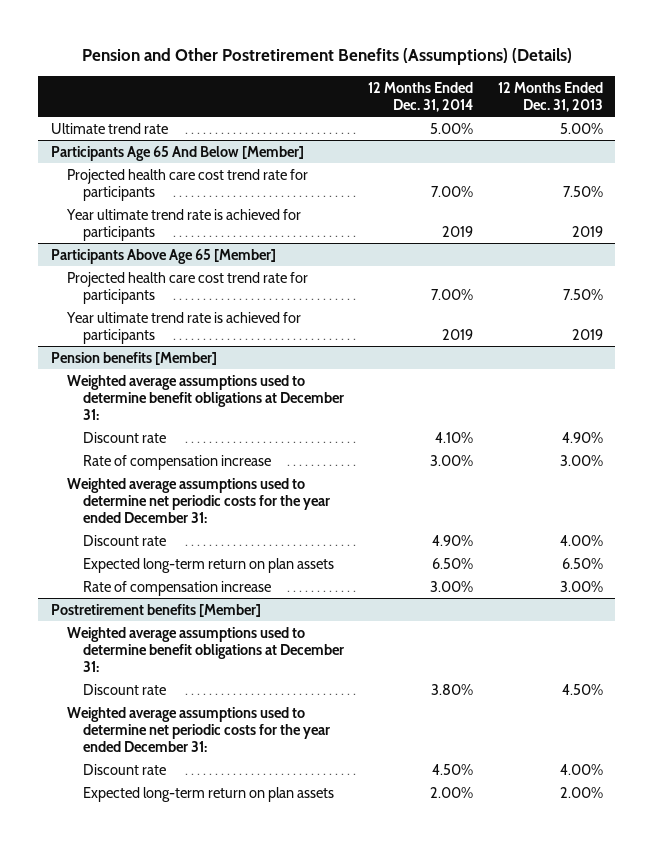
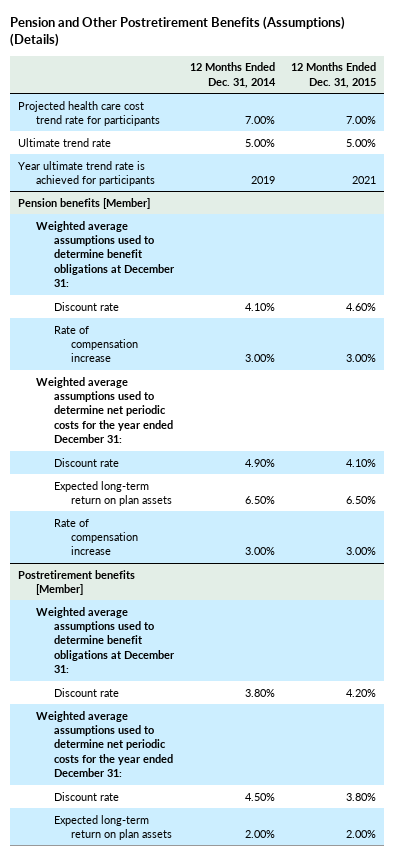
- | 12 Months Ended Dec. 31, 2014 | 12 Months Ended Dec. 31, 2013
+ | 12 Months Ended Dec. 31, 2014 | 12 Months Ended Dec. 31, 2015
- Participants Age 65 And Below [Member]
- Year ultimate trend rate is achieved for participants | 2019 | 2019
- Participants Above Age 65 [Member]
- Projected health care cost trend rate for participants | 7.00% | 7.50%
moved down: Ultimate trend rate | 5.00% | 5.00%

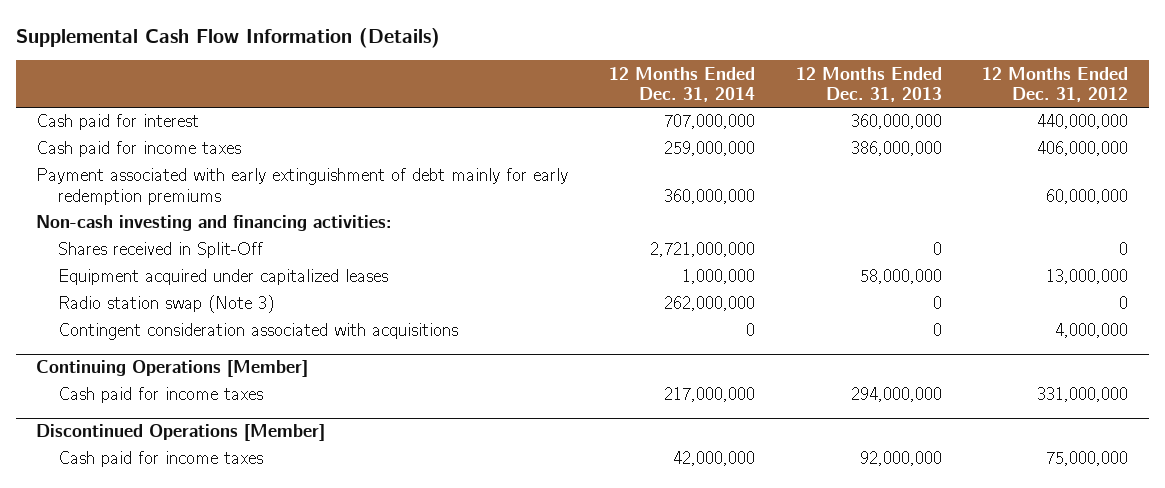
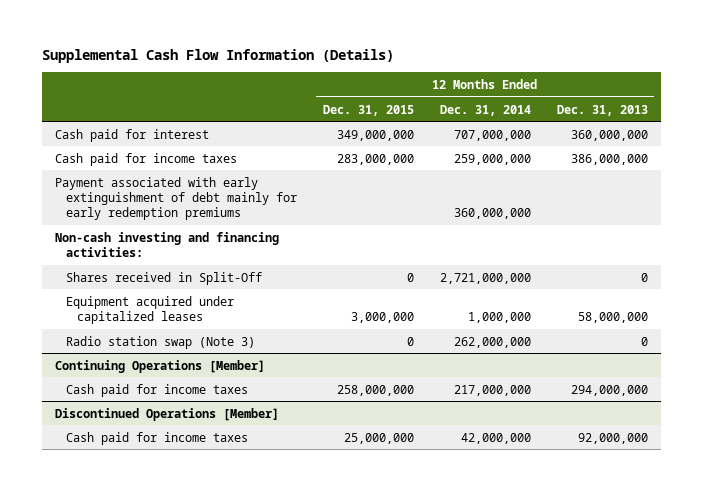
- | 12 Months Ended Dec. 31, 2014 | 12 Months Ended Dec. 31, 2013 | 12 Months Ended Dec. 31, 2012
+ | 12 Months Ended Dec. 31, 2015 | 12 Months Ended Dec. 31, 2014 | 12 Months Ended Dec. 31, 2013
- Contingent consideration associated with acquisitions | 0 | 0 | 4,000,000

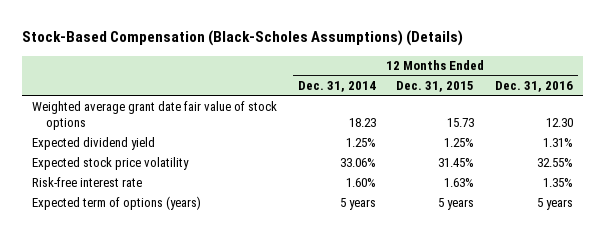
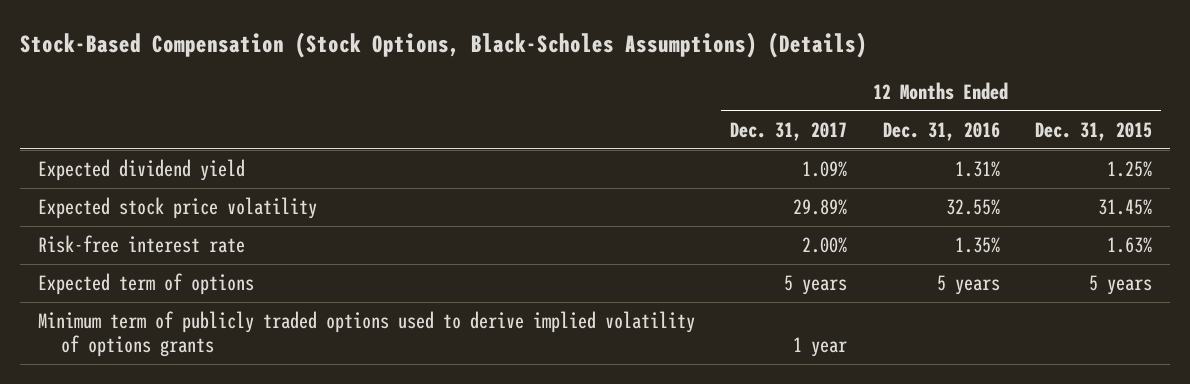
- Stock-Based Compensation (Black-Scholes Assumptions) (Details)
+ Stock-Based Compensation (Stock Options, Black-Scholes Assumptions) (Details)
- | 12 Months Ended Dec. 31, 2014 | 12 Months Ended Dec. 31, 2015 | 12 Months Ended Dec. 31, 2016
+ | 12 Months Ended Dec. 31, 2017 | 12 Months Ended Dec. 31, 2016 | 12 Months Ended Dec. 31, 2015
- Weighted average grant date fair value of stock options | 18.23 | 15.73 | 12.30
- Expected term of options (years) | 5 years | 5 years | 5 years
+ Expected term of options | 5 years | 5 years | 5 years
+ Minimum term of publicly traded options used to derive implied volatility of options grants | 1 year | |

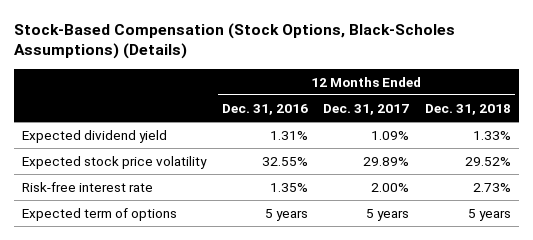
- | 12 Months Ended Dec. 31, 2017 | 12 Months Ended Dec. 31, 2016 | 12 Months Ended Dec. 31, 2015
+ | 12 Months Ended Dec. 31, 2016 | 12 Months Ended Dec. 31, 2017 | 12 Months Ended Dec. 31, 2018
- Minimum term of publicly traded options used to derive implied volatility of options grants | 1 year | |

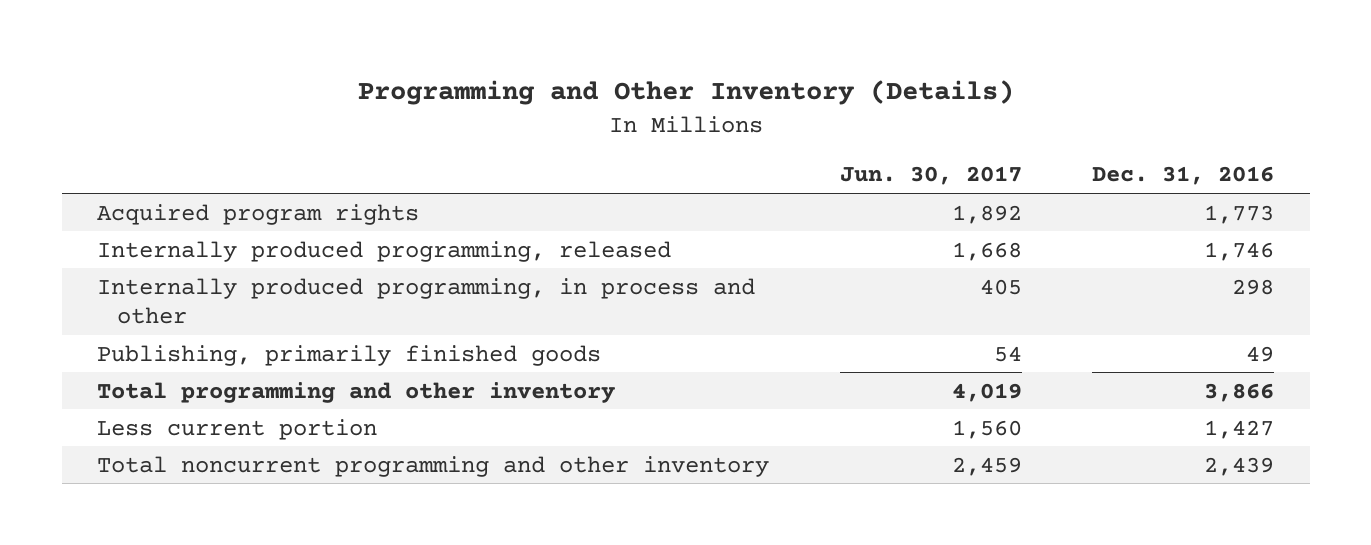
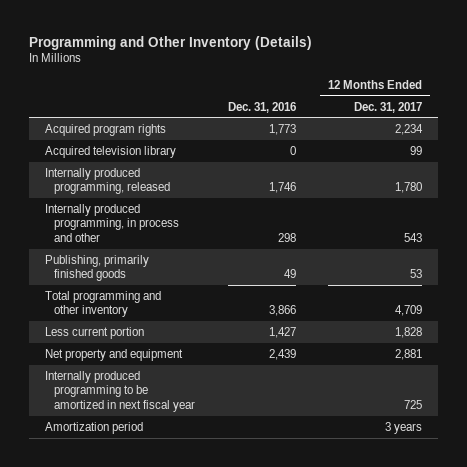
- | Jun. 30, 2017 | Dec. 31, 2016
+ | Dec. 31, 2016 | 12 Months Ended Dec. 31, 2017
+ Acquired television library | 0 | 99
- Total noncurrent programming and other inventory | 2,459 | 2,439
+ Net property and equipment | 2,439 | 2,881
+ Internally produced programming to be amortized in next fiscal year | | 725
+ Amortization period | | 3 years

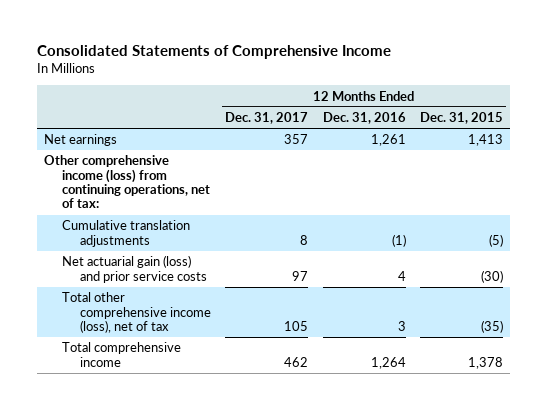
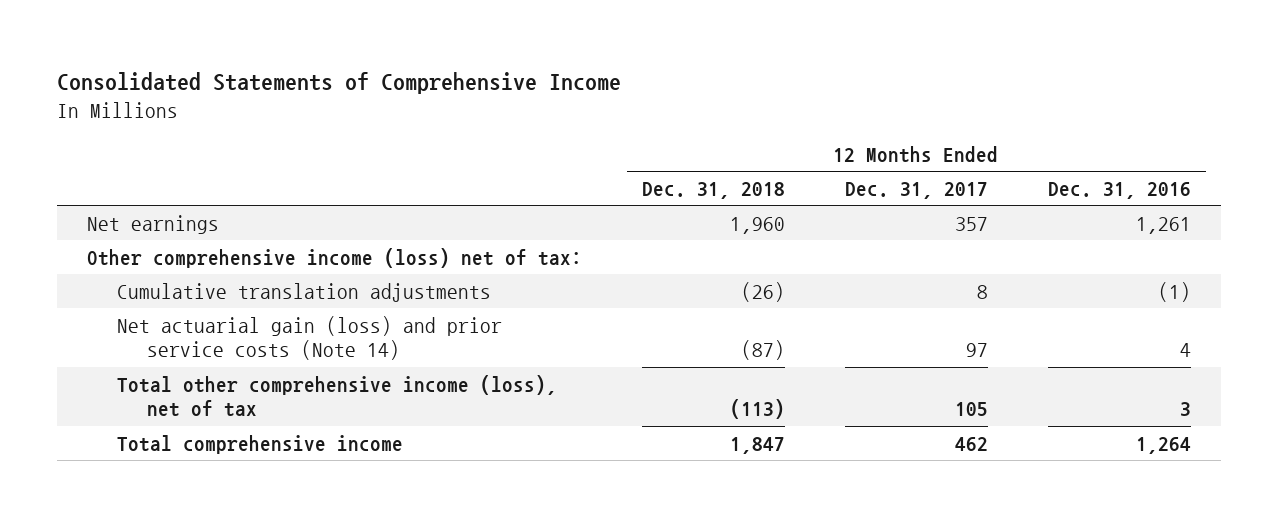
- | 12 Months Ended Dec. 31, 2017 | 12 Months Ended Dec. 31, 2016 | 12 Months Ended Dec. 31, 2015
+ | 12 Months Ended Dec. 31, 2018 | 12 Months Ended Dec. 31, 2017 | 12 Months Ended Dec. 31, 2016
- Other comprehensive income (loss) from continuing operations, net of tax:
+ Other comprehensive income (loss) net of tax:
- Net actuarial gain (loss) and prior service costs | 97 | 4 | (30)
+ Net actuarial gain (loss) and prior service costs (Note 14) | (87) | 97 | 4

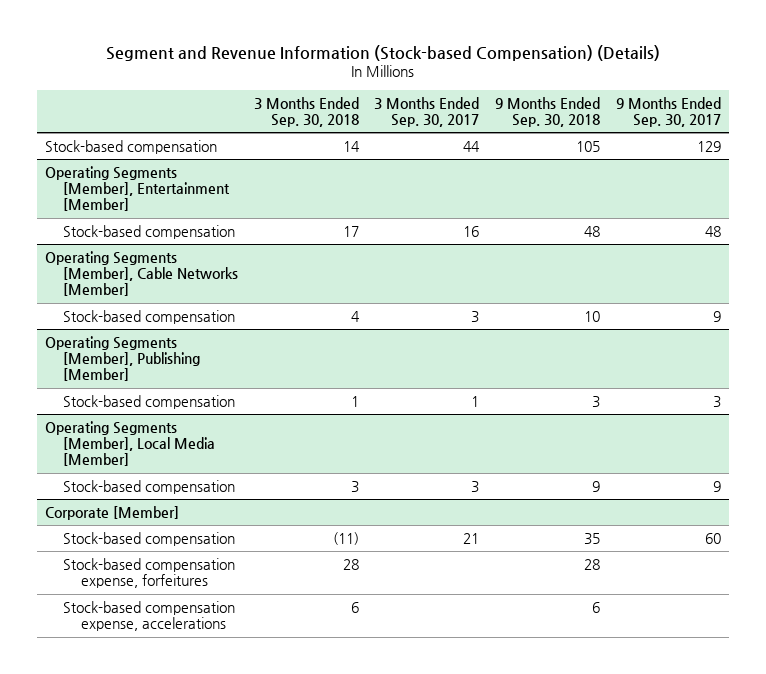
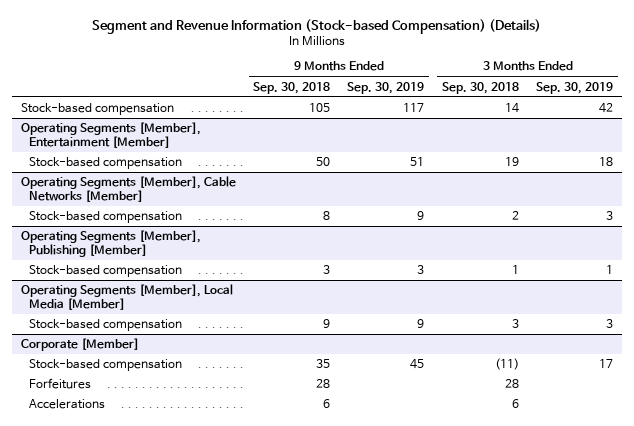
- | 3 Months Ended Sep. 30, 2018 | 3 Months Ended Sep. 30, 2017 | 9 Months Ended Sep. 30, 2018 | 9 Months Ended Sep. 30, 2017
+ | 9 Months Ended Sep. 30, 2018 | 9 Months Ended Sep. 30, 2019 | 3 Months Ended Sep. 30, 2018 | 3 Months Ended Sep. 30, 2019
@ Operating Segments [Member], Entertainment [Member]
- Stock-based compensation | 17 | 16 | 48 | 48
+ Stock-based compensation | 50 | 51 | 19 | 18
@ Operating Segments [Member], Cable Networks [Member]
- Stock-based compensation | 4 | 3 | 10 | 9
+ Stock-based compensation | 8 | 9 | 2 | 3
@ Corporate [Member]
- Stock-based compensation expense, forfeitures | 28 | | 28 |
- Stock-based compensation expense, accelerations | 6 | | 6 |
+ Forfeitures | 28 | | 28 |
+ Accelerations | 6 | | 6 |

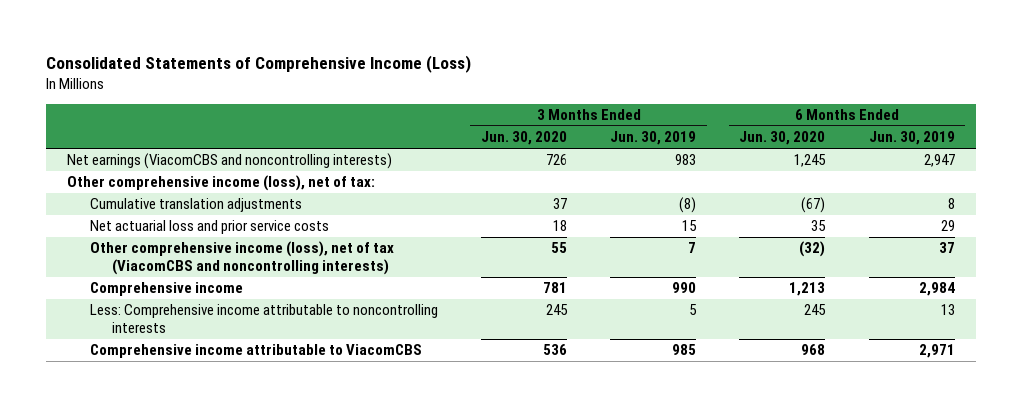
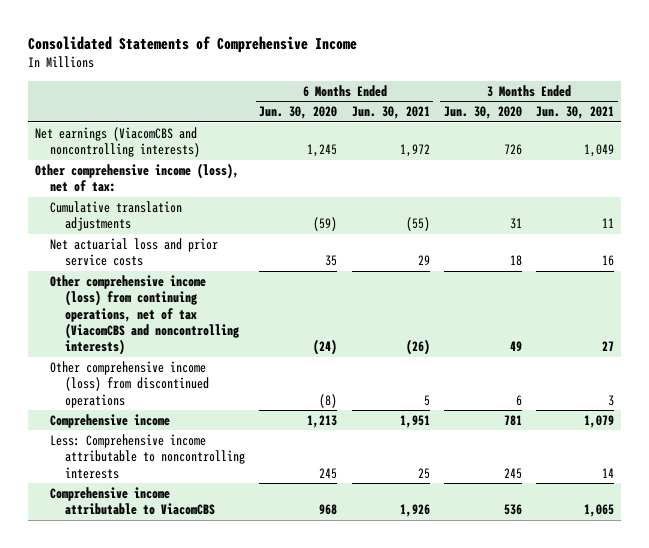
- Consolidated Statements of Comprehensive Income (Loss)
+ Consolidated Statements of Comprehensive Income
- | 3 Months Ended Jun. 30, 2020 | 3 Months Ended Jun. 30, 2019 | 6 Months Ended Jun. 30, 2020 | 6 Months Ended Jun. 30, 2019
+ | 6 Months Ended Jun. 30, 2020 | 6 Months Ended Jun. 30, 2021 | 3 Months Ended Jun. 30, 2020 | 3 Months Ended Jun. 30, 2021
- Cumulative translation adjustments | 37 | (8) | (67) | 8
+ Cumulative translation adjustments | (59) | (55) | 31 | 11
- Other comprehensive income (loss), net of tax (ViacomCBS and noncontrolling interests) | 55 | 7 | (32) | 37
+ Other comprehensive income (loss) from continuing operations, net of tax (ViacomCBS and noncontrolling interests) | (24) | (26) | 49 | 27
+ Other comprehensive income (loss) from discontinued operations | (8) | 5 | 6 | 3

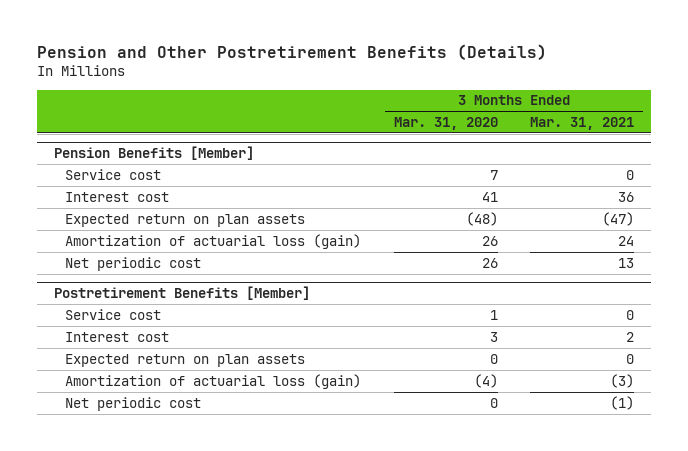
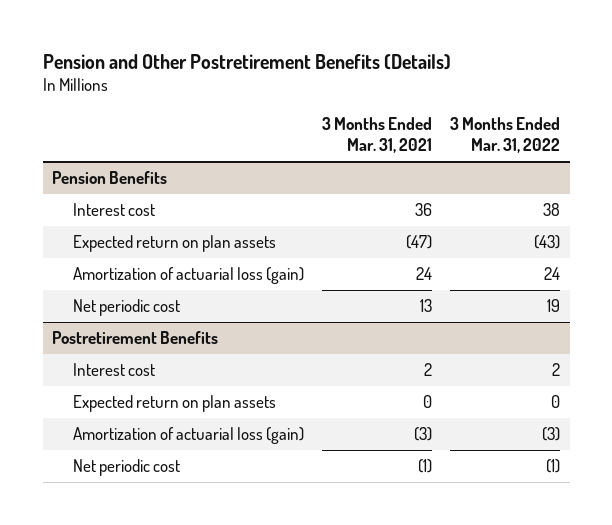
- | 3 Months Ended Mar. 31, 2020 | 3 Months Ended Mar. 31, 2021
+ | 3 Months Ended Mar. 31, 2021 | 3 Months Ended Mar. 31, 2022
- Pension Benefits [Member]
- Service cost | 7 | 0
+ Pension Benefits
- Postretirement Benefits [Member]
- Service cost | 1 | 0
+ Postretirement Benefits

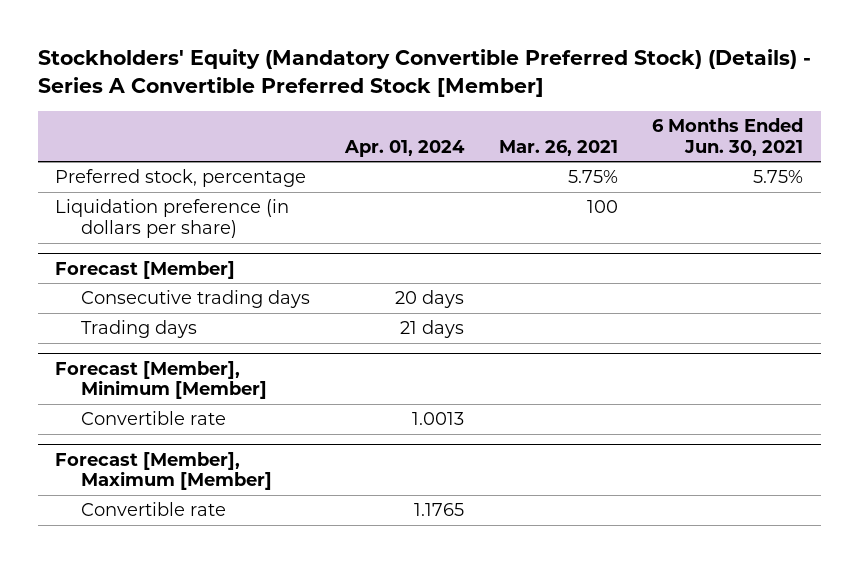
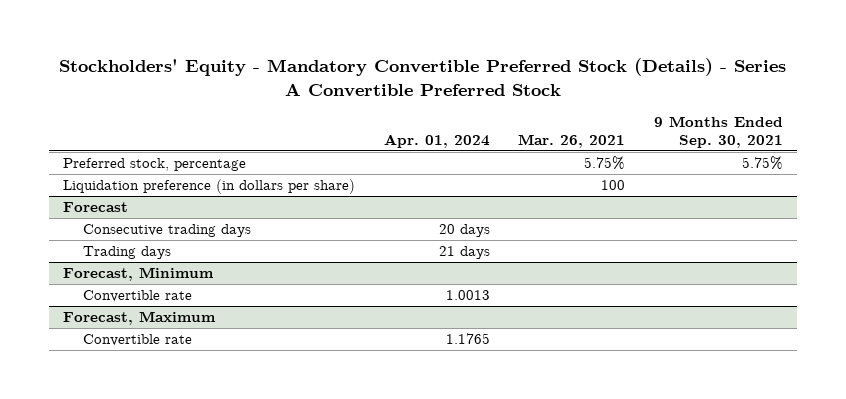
- Stockholders' Equity (Mandatory Convertible Preferred Stock) (Details) - Series A Convertible Preferred Stock [Member]
+ Stockholders' Equity - Mandatory Convertible Preferred Stock (Details) - Series A Convertible Preferred Stock
- | Apr. 01, 2024 | Mar. 26, 2021 | 6 Months Ended Jun. 30, 2021
+ | Apr. 01, 2024 | Mar. 26, 2021 | 9 Months Ended Sep. 30, 2021
- Forecast [Member]
+ Forecast
- Forecast [Member], Minimum [Member]
+ Forecast, Minimum
- Forecast [Member], Maximum [Member]
+ Forecast, Maximum

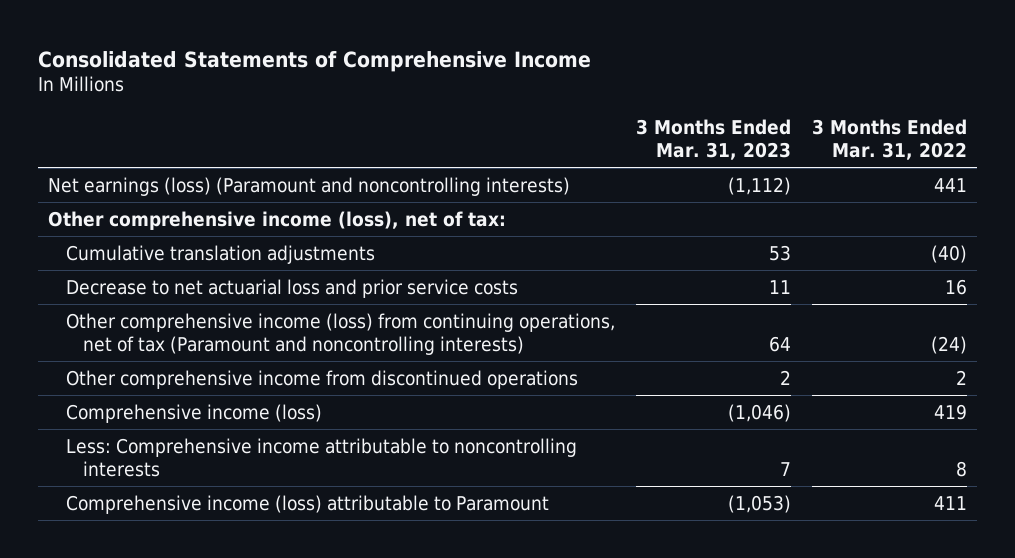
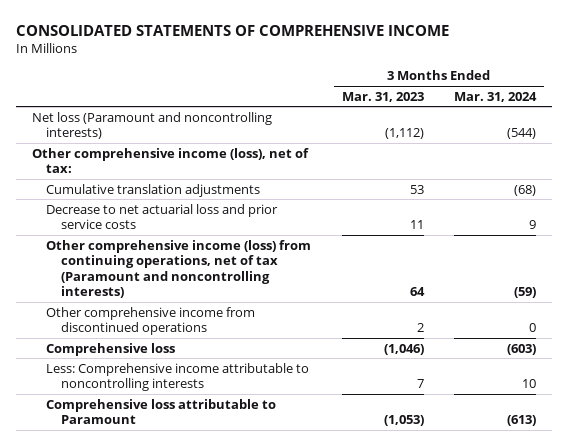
- Consolidated Statements of Comprehensive Income
+ CONSOLIDATED STATEMENTS OF COMPREHENSIVE INCOME
- | 3 Months Ended Mar. 31, 2023 | 3 Months Ended Mar. 31, 2022
+ | 3 Months Ended Mar. 31, 2023 | 3 Months Ended Mar. 31, 2024
- Net earnings (loss) (Paramount and noncontrolling interests) | (1,112) | 441
+ Net loss (Paramount and noncontrolling interests) | (1,112) | (544)
- Comprehensive income (loss) | (1,046) | 419
+ Comprehensive loss | (1,046) | (603)
- Comprehensive income (loss) attributable to Paramount | (1,053) | 411
+ Comprehensive loss attributable to Paramount | (1,053) | (613)

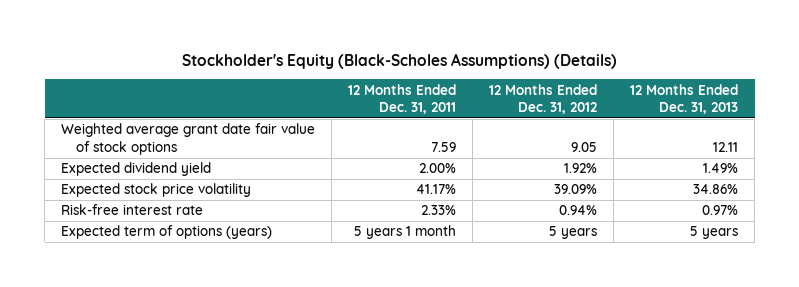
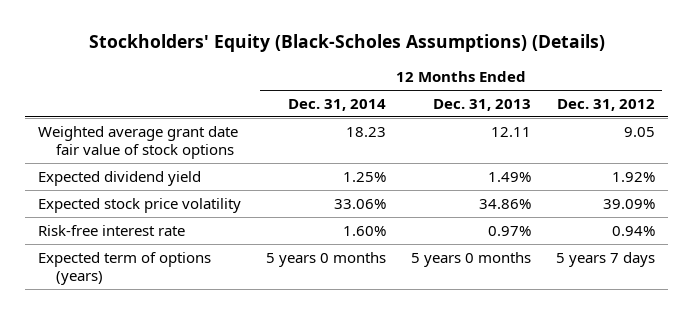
- Stockholder's Equity (Black-Scholes Assumptions) (Details)
+ Stockholders' Equity (Black-Scholes Assumptions) (Details)
- | 12 Months Ended Dec. 31, 2011 | 12 Months Ended Dec. 31, 2012 | 12 Months Ended Dec. 31, 2013
+ | 12 Months Ended Dec. 31, 2014 | 12 Months Ended Dec. 31, 2013 | 12 Months Ended Dec. 31, 2012
- Expected term of options (years) | 5 years 1 month | 5 years | 5 years
+ Expected term of options (years) | 5 years 0 months | 5 years 0 months | 5 years 7 days

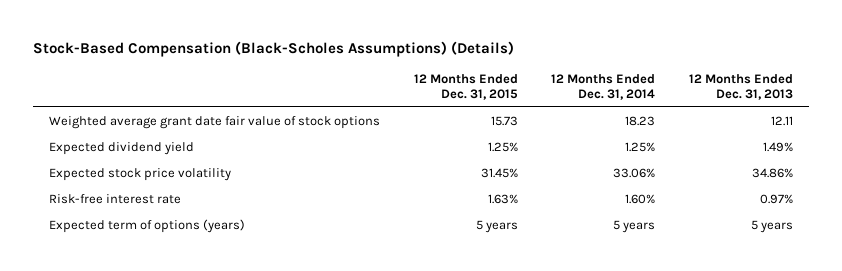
- Stockholders' Equity (Black-Scholes Assumptions) (Details)
+ Stock-Based Compensation (Black-Scholes Assumptions) (Details)
- | 12 Months Ended Dec. 31, 2014 | 12 Months Ended Dec. 31, 2013 | 12 Months Ended Dec. 31, 2012
+ | 12 Months Ended Dec. 31, 2015 | 12 Months Ended Dec. 31, 2014 | 12 Months Ended Dec. 31, 2013
- Expected term of options (years) | 5 years 0 months | 5 years 0 months | 5 years 7 days
+ Expected term of options (years) | 5 years | 5 years | 5 years

